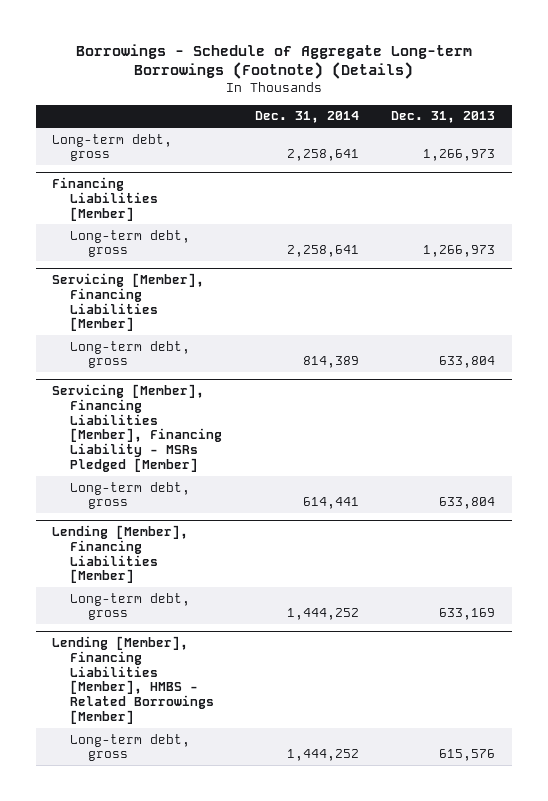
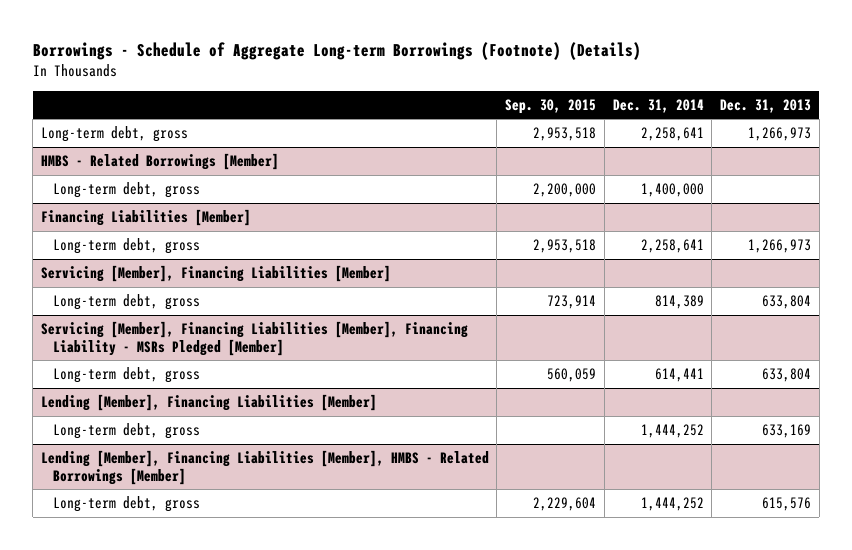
- | Dec. 31, 2014 | Dec. 31, 2013
+ | Sep. 30, 2015 | Dec. 31, 2014 | Dec. 31, 2013
+ HMBS - Related Borrowings [Member]
+ Long-term debt, gross | 2,200,000 | 1,400,000 |

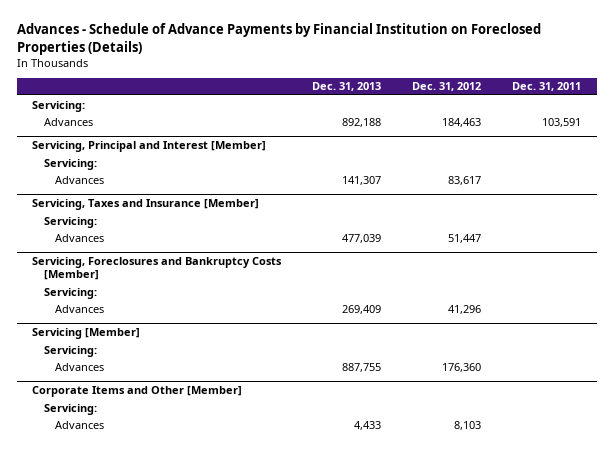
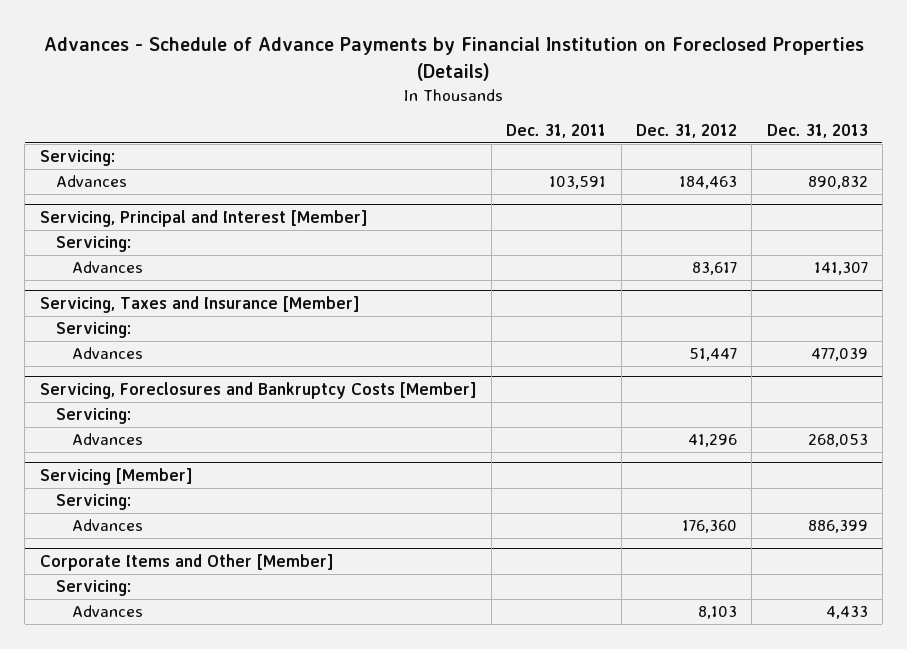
- | Dec. 31, 2013 | Dec. 31, 2012 | Dec. 31, 2011
+ | Dec. 31, 2011 | Dec. 31, 2012 | Dec. 31, 2013
- Advances | 892,188 | 184,463 | 103,591
+ Advances | 103,591 | 184,463 | 890,832
@ Servicing, Foreclosures and Bankruptcy Costs [Member]
- Advances | 269,409 | 41,296 |
+ Advances | | 41,296 | 268,053
@ Servicing [Member]
- Advances | 887,755 | 176,360 |
+ Advances | | 176,360 | 886,399

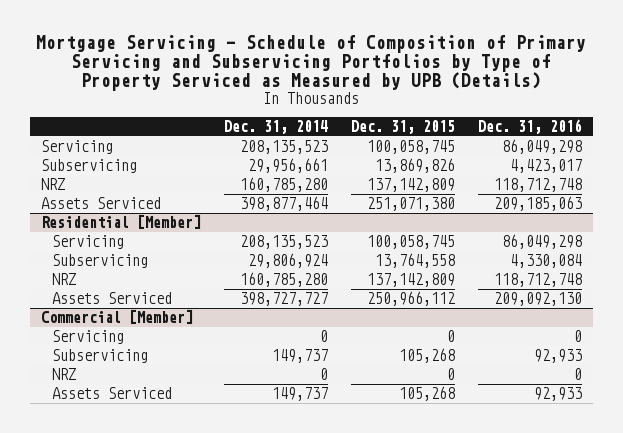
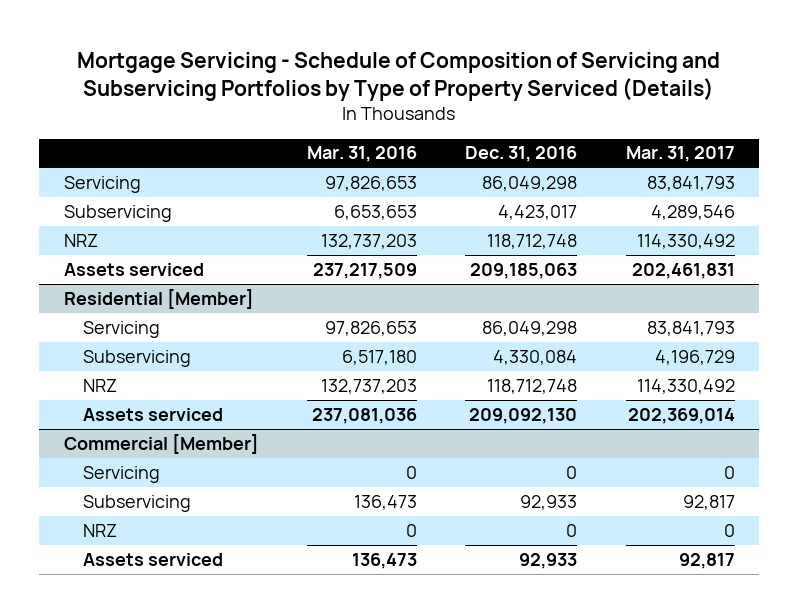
- Mortgage Servicing - Schedule of Composition of Primary Servicing and Subservicing Portfolios by Type of Property Serviced as Measured by UPB (Details)
+ Mortgage Servicing - Schedule of Composition of Servicing and Subservicing Portfolios by Type of Property Serviced (Details)
- | Dec. 31, 2014 | Dec. 31, 2015 | Dec. 31, 2016
+ | Mar. 31, 2016 | Dec. 31, 2016 | Mar. 31, 2017
- Assets Serviced | 398,877,464 | 251,071,380 | 209,185,063
+ Assets serviced | 237,217,509 | 209,185,063 | 202,461,831
@ Residential [Member]
- Assets Serviced | 398,727,727 | 250,966,112 | 209,092,130
+ Assets serviced | 237,081,036 | 209,092,130 | 202,369,014
@ Commercial [Member]
- Assets Serviced | 149,737 | 105,268 | 92,933
+ Assets serviced | 136,473 | 92,933 | 92,817

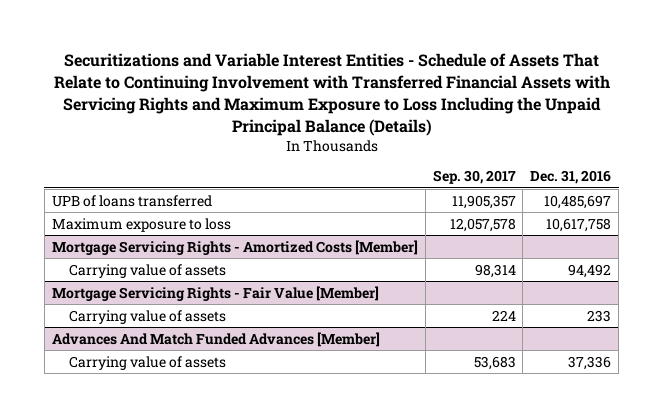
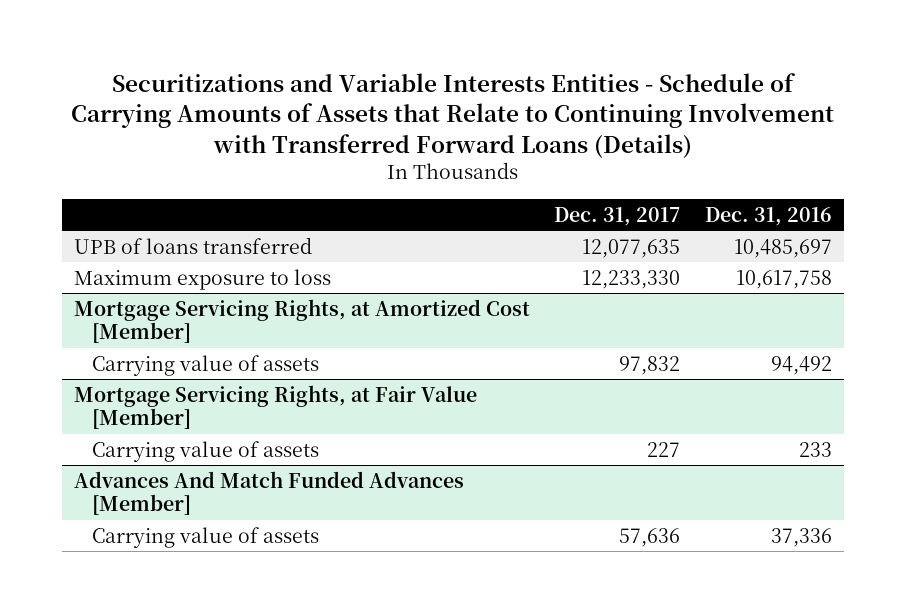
- Securitizations and Variable Interest Entities - Schedule of Assets That Relate to Continuing Involvement with Transferred Financial Assets with Servicing Rights and Maximum Exposure to Loss Including the Unpaid Principal Balance (Details)
+ Securitizations and Variable Interests Entities - Schedule of Carrying Amounts of Assets that Relate to Continuing Involvement with Transferred Forward Loans (Details)
- | Sep. 30, 2017 | Dec. 31, 2016
+ | Dec. 31, 2017 | Dec. 31, 2016
- Mortgage Servicing Rights - Amortized Costs [Member]
+ Mortgage Servicing Rights, at Amortized Cost [Member]
- Mortgage Servicing Rights - Fair Value [Member]
+ Mortgage Servicing Rights, at Fair Value [Member]

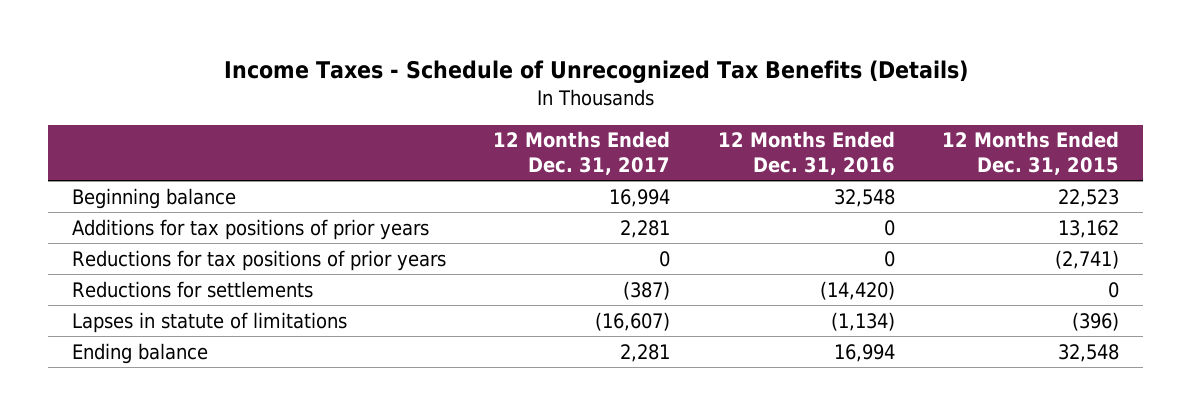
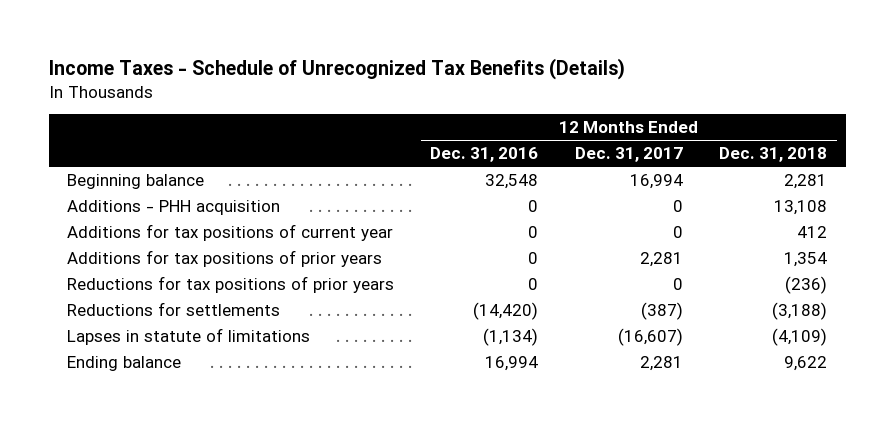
- | 12 Months Ended Dec. 31, 2017 | 12 Months Ended Dec. 31, 2016 | 12 Months Ended Dec. 31, 2015
+ | 12 Months Ended Dec. 31, 2016 | 12 Months Ended Dec. 31, 2017 | 12 Months Ended Dec. 31, 2018
+ Additions - PHH acquisition | 0 | 0 | 13,108
+ Additions for tax positions of current year | 0 | 0 | 412

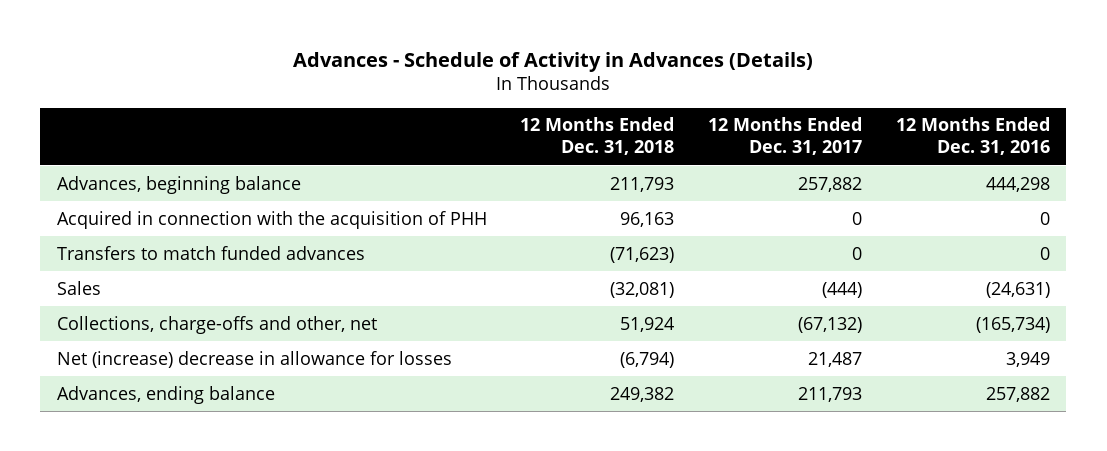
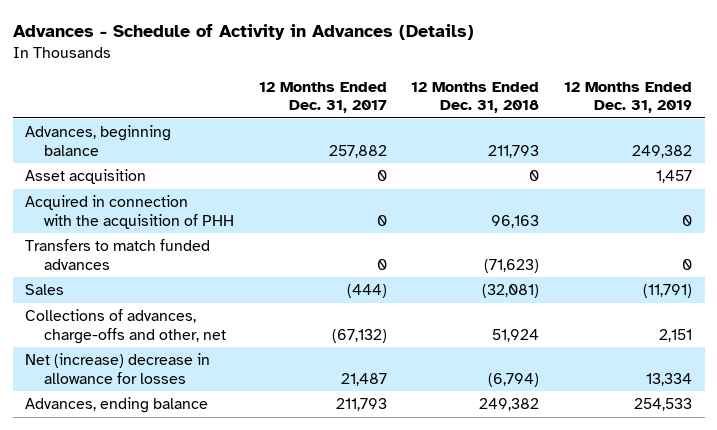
- | 12 Months Ended Dec. 31, 2018 | 12 Months Ended Dec. 31, 2017 | 12 Months Ended Dec. 31, 2016
+ | 12 Months Ended Dec. 31, 2017 | 12 Months Ended Dec. 31, 2018 | 12 Months Ended Dec. 31, 2019
+ Asset acquisition | 0 | 0 | 1,457
- Collections, charge-offs and other, net | 51,924 | (67,132) | (165,734)
+ Collections of advances, charge-offs and other, net | (67,132) | 51,924 | 2,151

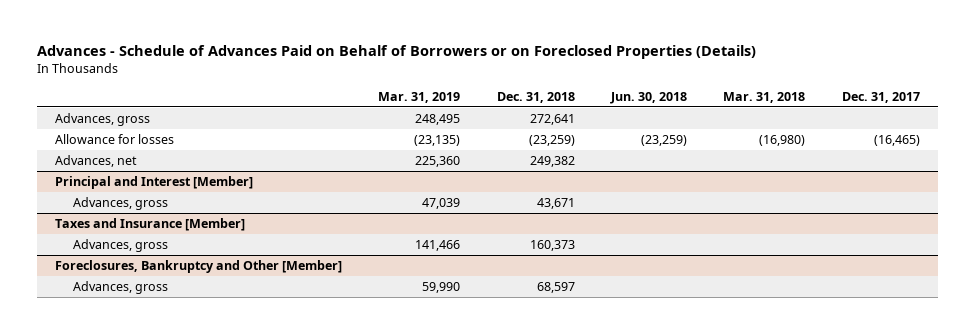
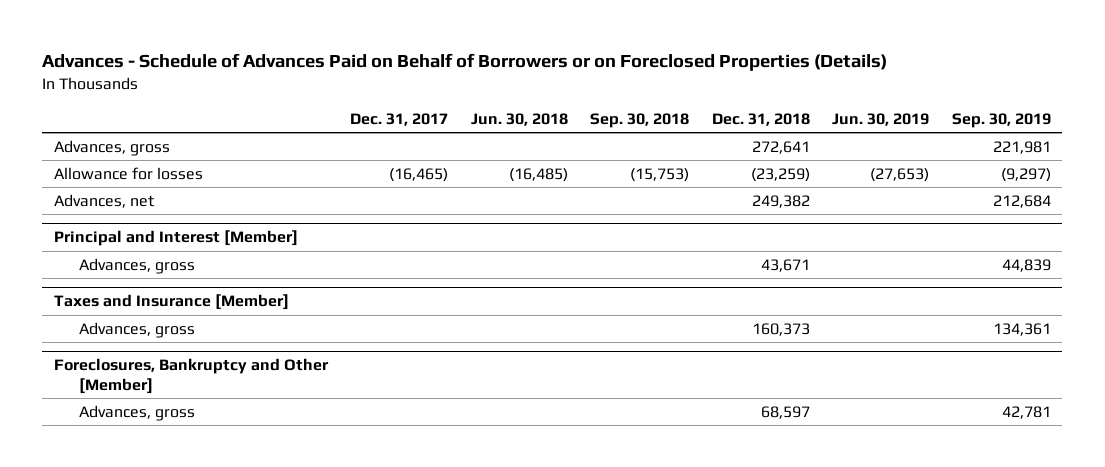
- | Mar. 31, 2019 | Dec. 31, 2018 | Jun. 30, 2018 | Mar. 31, 2018 | Dec. 31, 2017
+ | Dec. 31, 2017 | Jun. 30, 2018 | Sep. 30, 2018 | Dec. 31, 2018 | Jun. 30, 2019 | Sep. 30, 2019
- Allowance for losses | (23,135) | (23,259) | (23,259) | (16,980) | (16,465)
+ Allowance for losses | (16,465) | (16,485) | (15,753) | (23,259) | (27,653) | (9,297)

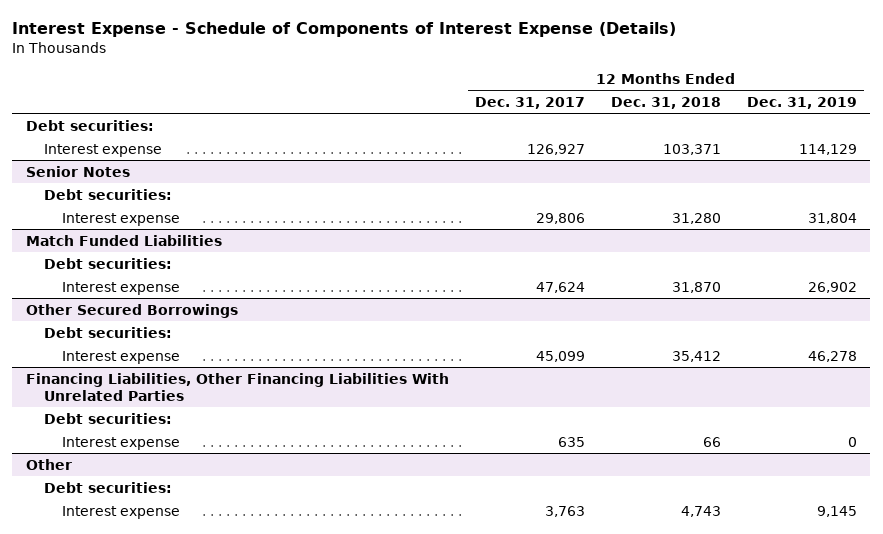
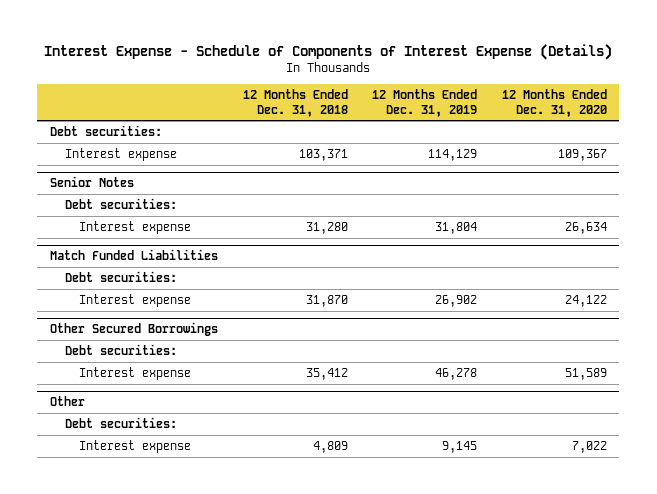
- | 12 Months Ended Dec. 31, 2017 | 12 Months Ended Dec. 31, 2018 | 12 Months Ended Dec. 31, 2019
+ | 12 Months Ended Dec. 31, 2018 | 12 Months Ended Dec. 31, 2019 | 12 Months Ended Dec. 31, 2020
- Financing Liabilities, Other Financing Liabilities With Unrelated Parties
- Debt securities:
- Interest expense | 635 | 66 | 0
@ Other
- Interest expense | 3,763 | 4,743 | 9,145
+ Interest expense | 4,809 | 9,145 | 7,022

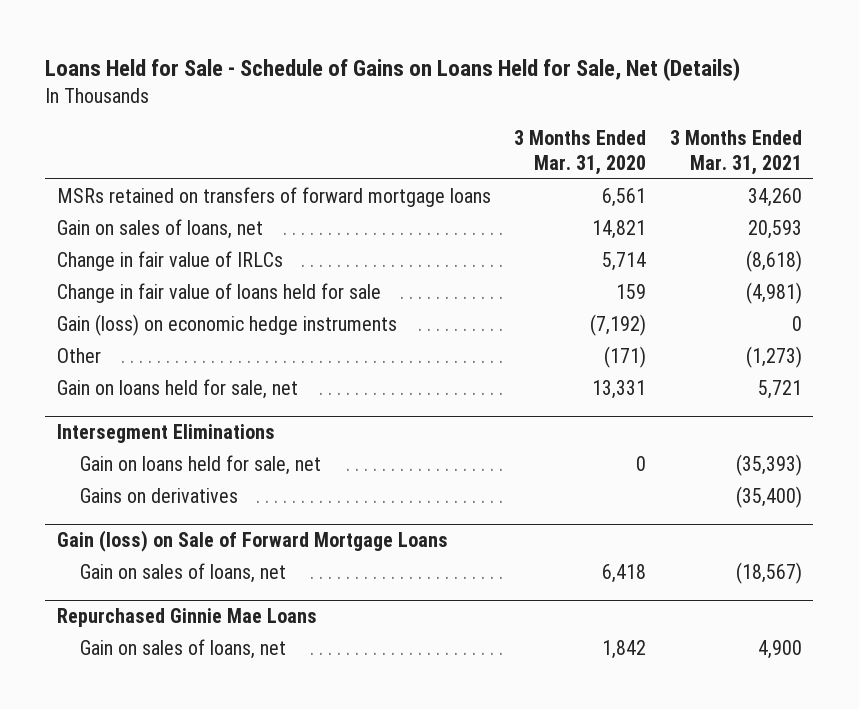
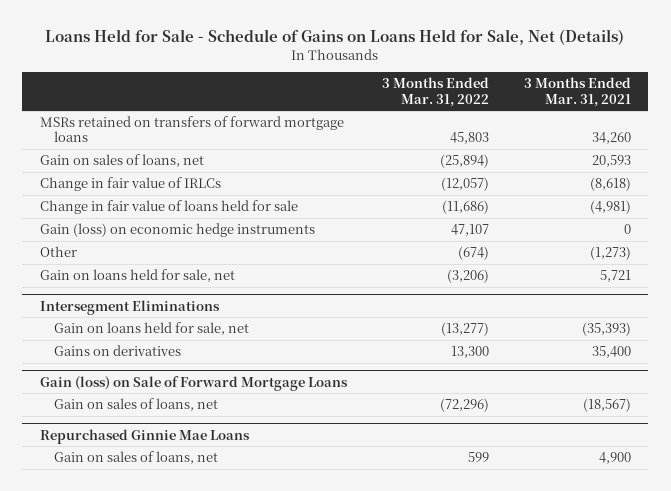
- | 3 Months Ended Mar. 31, 2020 | 3 Months Ended Mar. 31, 2021
+ | 3 Months Ended Mar. 31, 2022 | 3 Months Ended Mar. 31, 2021
@ Intersegment Eliminations
- Gains on derivatives | | (35,400)
+ Gains on derivatives | 13,300 | 35,400

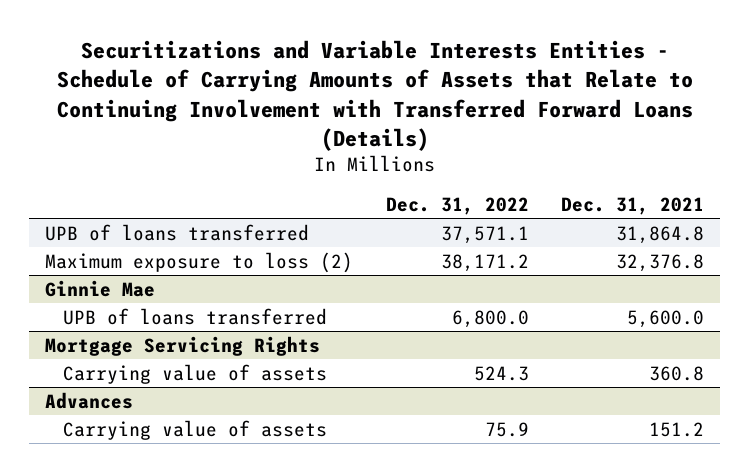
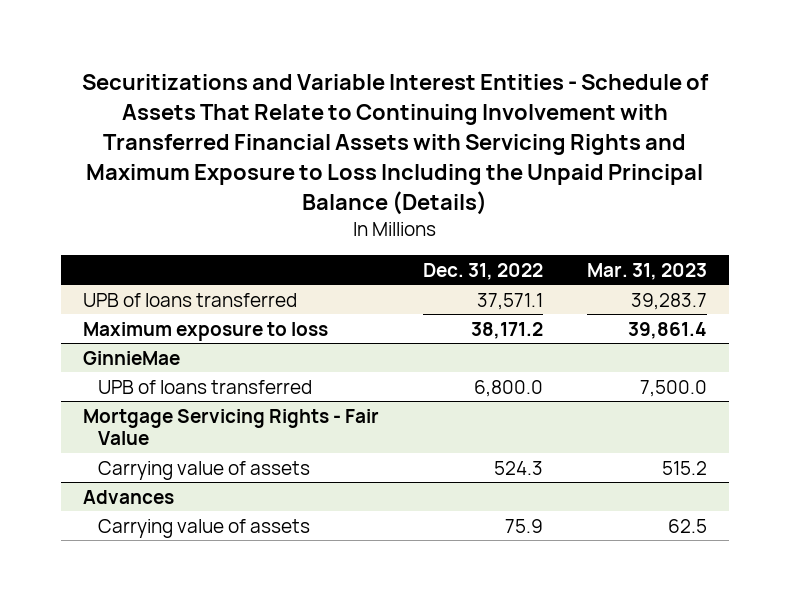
- Securitizations and Variable Interests Entities - Schedule of Carrying Amounts of Assets that Relate to Continuing Involvement with Transferred Forward Loans (Details)
+ Securitizations and Variable Interest Entities - Schedule of Assets That Relate to Continuing Involvement with Transferred Financial Assets with Servicing Rights and Maximum Exposure to Loss Including the Unpaid Principal Balance (Details)
- | Dec. 31, 2022 | Dec. 31, 2021
+ | Dec. 31, 2022 | Mar. 31, 2023
- Maximum exposure to loss (2) | 38,171.2 | 32,376.8
- Ginnie Mae
+ Maximum exposure to loss | 38,171.2 | 39,861.4
+ GinnieMae
- Mortgage Servicing Rights
+ Mortgage Servicing Rights - Fair Value

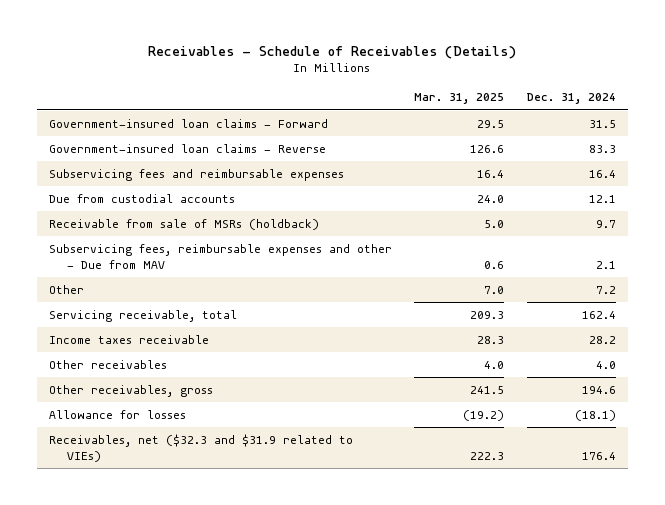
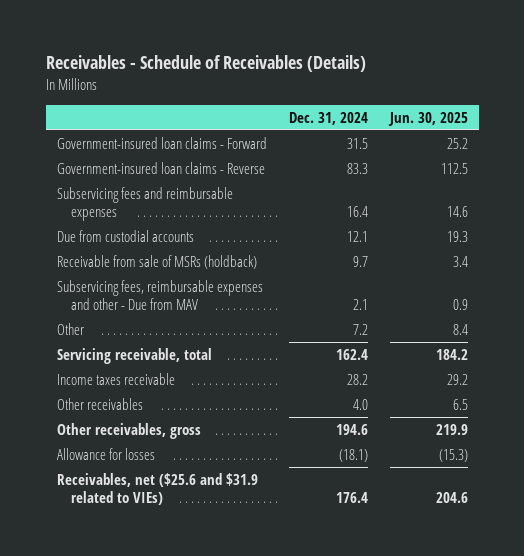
- | Mar. 31, 2025 | Dec. 31, 2024
+ | Dec. 31, 2024 | Jun. 30, 2025
- Receivables, net ($32.3 and $31.9 related to VIEs) | 222.3 | 176.4
+ Receivables, net ($25.6 and $31.9 related to VIEs) | 176.4 | 204.6

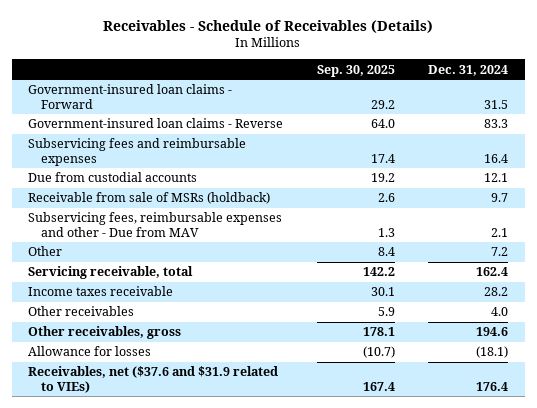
- | Dec. 31, 2024 | Jun. 30, 2025
+ | Sep. 30, 2025 | Dec. 31, 2024
- Receivables, net ($25.6 and $31.9 related to VIEs) | 176.4 | 204.6
+ Receivables, net ($37.6 and $31.9 related to VIEs) | 167.4 | 176.4

